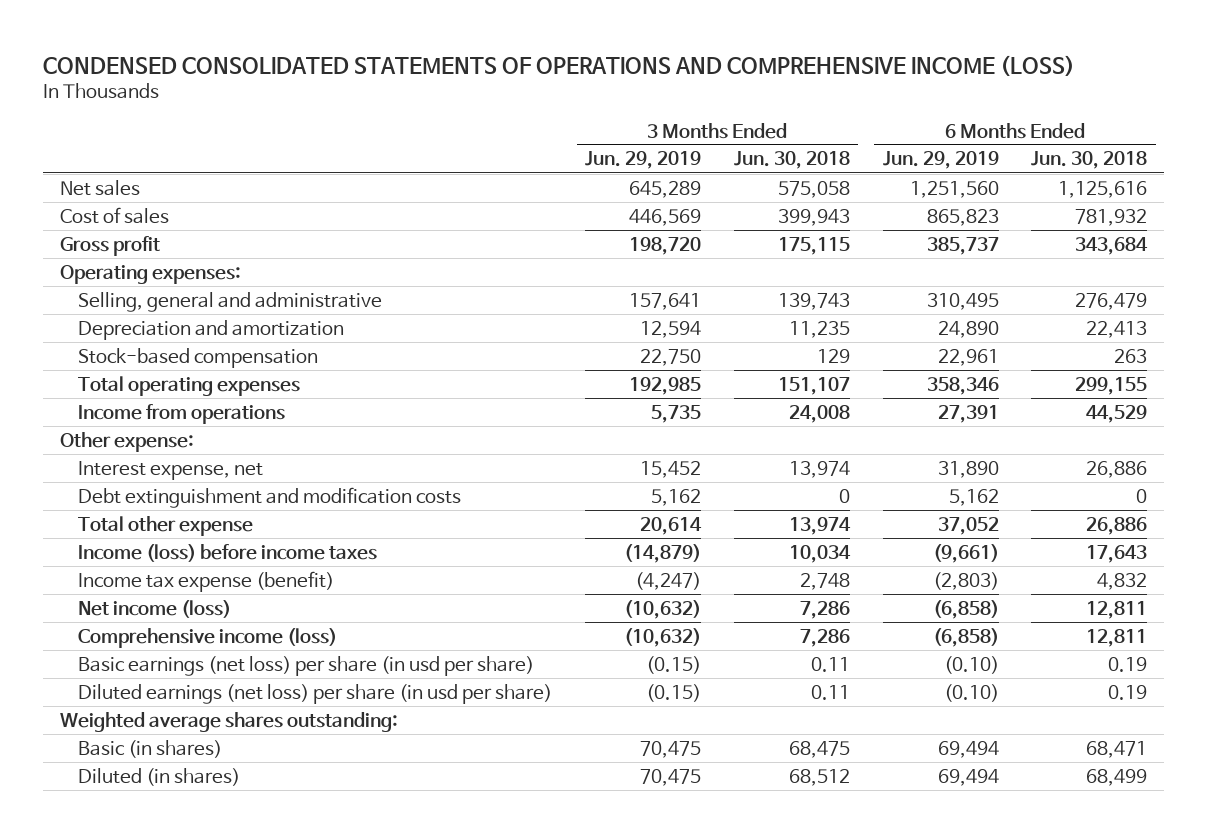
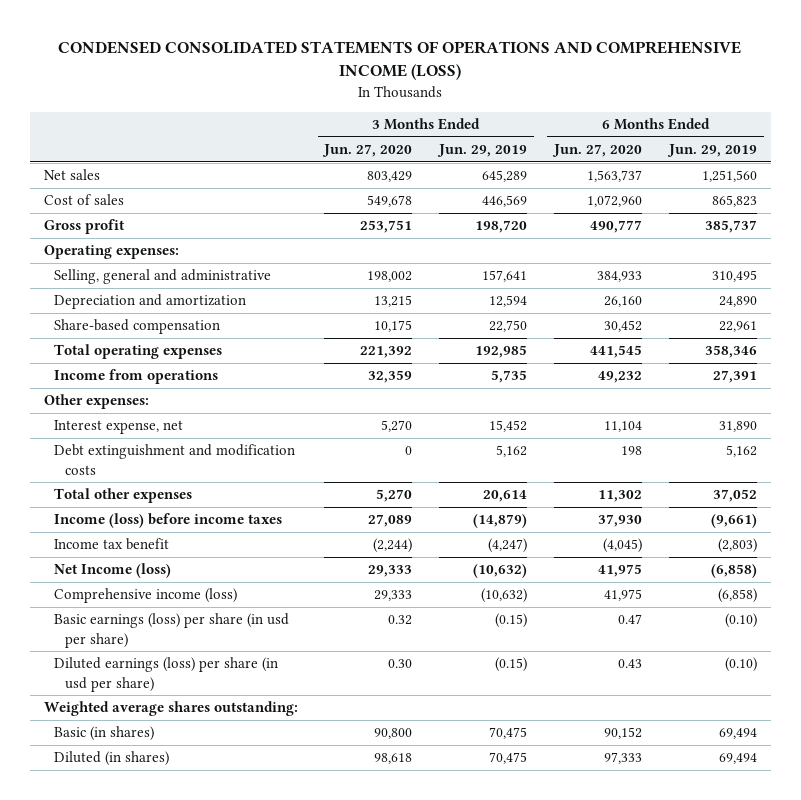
- | 3 Months Ended Jun. 29, 2019 | 3 Months Ended Jun. 30, 2018 | 6 Months Ended Jun. 29, 2019 | 6 Months Ended Jun. 30, 2018
+ | 3 Months Ended Jun. 27, 2020 | 3 Months Ended Jun. 29, 2019 | 6 Months Ended Jun. 27, 2020 | 6 Months Ended Jun. 29, 2019
- Stock-based compensation | 22,750 | 129 | 22,961 | 263
+ Share-based compensation | 10,175 | 22,750 | 30,452 | 22,961
- Other expense:
+ Other expenses:
- Total other expense | 20,614 | 13,974 | 37,052 | 26,886
+ Total other expenses | 5,270 | 20,614 | 11,302 | 37,052
- Income tax expense (benefit) | (4,247) | 2,748 | (2,803) | 4,832
- Net income (loss) | (10,632) | 7,286 | (6,858) | 12,811
+ Income tax benefit | (2,244) | (4,247) | (4,045) | (2,803)
+ Net Income (loss) | 29,333 | (10,632) | 41,975 | (6,858)
- Basic earnings (net loss) per share (in usd per share) | (0.15) | 0.11 | (0.10) | 0.19
- Diluted earnings (net loss) per share (in usd per share) | (0.15) | 0.11 | (0.10) | 0.19
+ Basic earnings (loss) per share (in usd per share) | 0.32 | (0.15) | 0.47 | (0.10)
+ Diluted earnings (loss) per share (in usd per share) | 0.30 | (0.15) | 0.43 | (0.10)

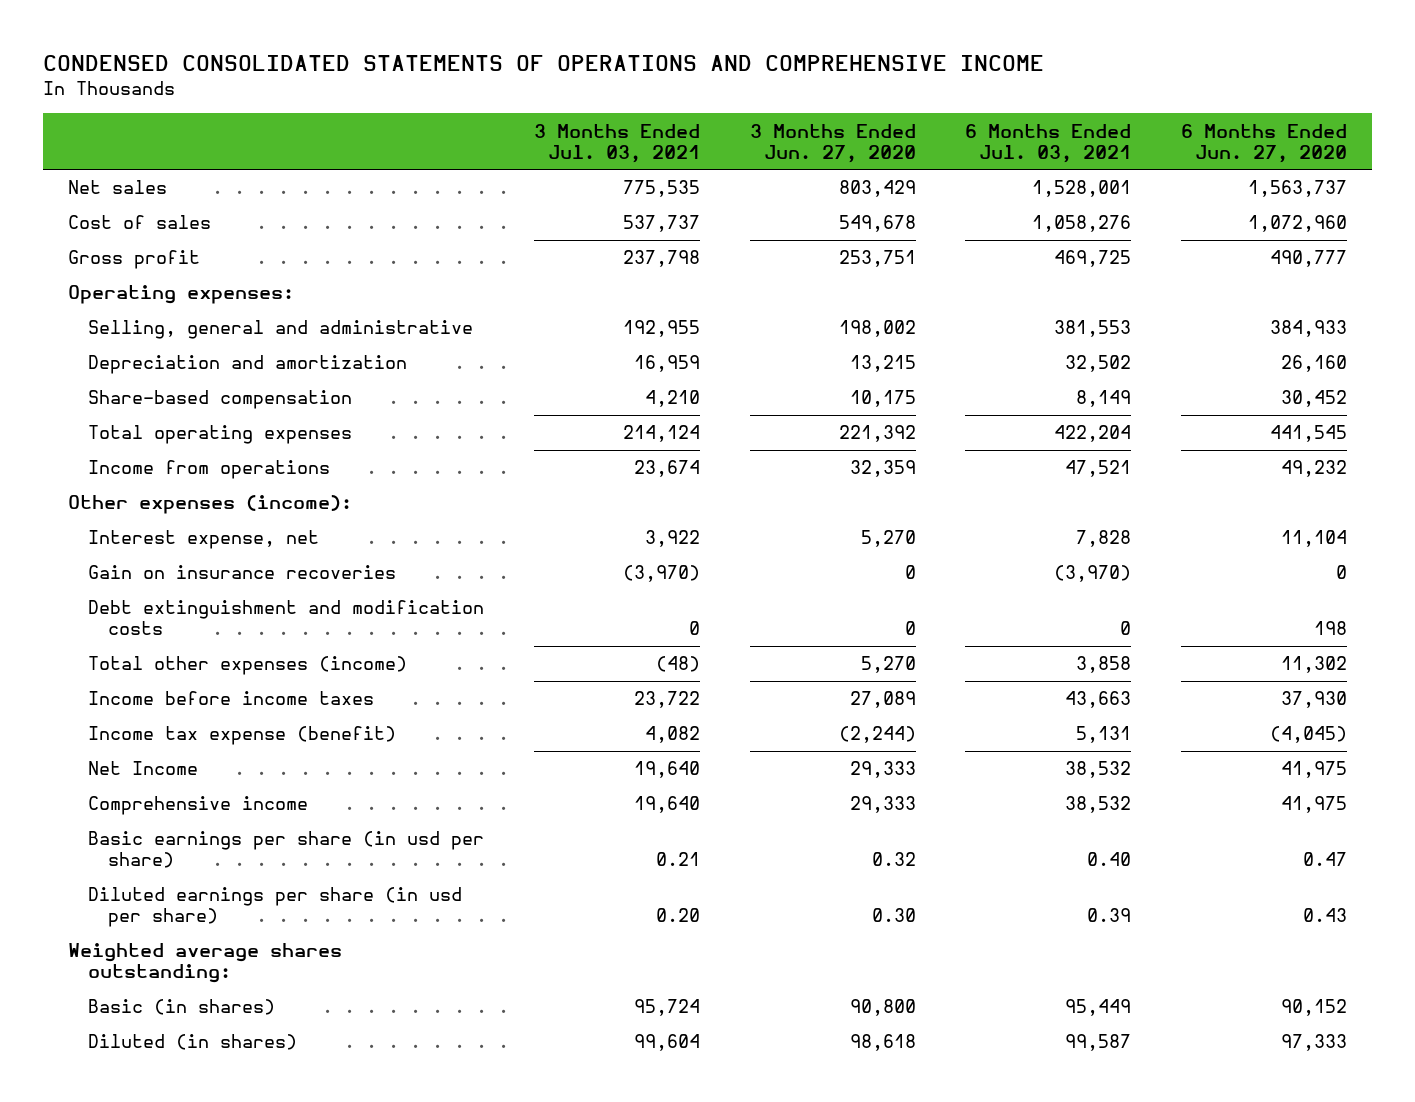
- CONDENSED CONSOLIDATED STATEMENTS OF OPERATIONS AND COMPREHENSIVE INCOME (LOSS)
+ CONDENSED CONSOLIDATED STATEMENTS OF OPERATIONS AND COMPREHENSIVE INCOME
- | 3 Months Ended Jun. 27, 2020 | 3 Months Ended Jun. 29, 2019 | 6 Months Ended Jun. 27, 2020 | 6 Months Ended Jun. 29, 2019
+ | 3 Months Ended Jul. 03, 2021 | 3 Months Ended Jun. 27, 2020 | 6 Months Ended Jul. 03, 2021 | 6 Months Ended Jun. 27, 2020
- Other expenses:
+ Other expenses (income):
+ Gain on insurance recoveries | (3,970) | 0 | (3,970) | 0
- Total other expenses | 5,270 | 20,614 | 11,302 | 37,052
- Income (loss) before income taxes | 27,089 | (14,879) | 37,930 | (9,661)
- Income tax benefit | (2,244) | (4,247) | (4,045) | (2,803)
- Net Income (loss) | 29,333 | (10,632) | 41,975 | (6,858)
- Comprehensive income (loss) | 29,333 | (10,632) | 41,975 | (6,858)
- Basic earnings (loss) per share (in usd per share) | 0.32 | (0.15) | 0.47 | (0.10)
- Diluted earnings (loss) per share (in usd per share) | 0.30 | (0.15) | 0.43 | (0.10)
+ Total other expenses (income) | (48) | 5,270 | 3,858 | 11,302
+ Income before income taxes | 23,722 | 27,089 | 43,663 | 37,930
+ Income tax expense (benefit) | 4,082 | (2,244) | 5,131 | (4,045)
+ Net Income | 19,640 | 29,333 | 38,532 | 41,975
+ Comprehensive income | 19,640 | 29,333 | 38,532 | 41,975
+ Basic earnings per share (in usd per share) | 0.21 | 0.32 | 0.40 | 0.47
+ Diluted earnings per share (in usd per share) | 0.20 | 0.30 | 0.39 | 0.43

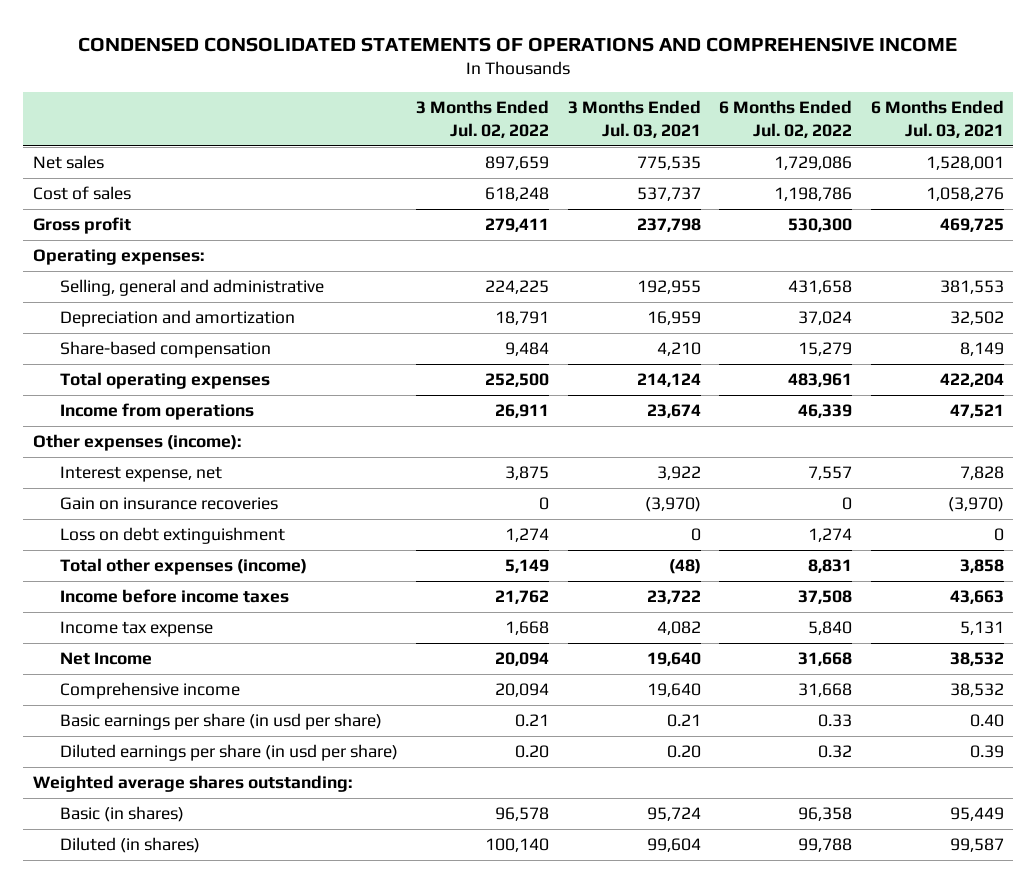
- | 3 Months Ended Jul. 03, 2021 | 3 Months Ended Jun. 27, 2020 | 6 Months Ended Jul. 03, 2021 | 6 Months Ended Jun. 27, 2020
+ | 3 Months Ended Jul. 02, 2022 | 3 Months Ended Jul. 03, 2021 | 6 Months Ended Jul. 02, 2022 | 6 Months Ended Jul. 03, 2021
- Debt extinguishment and modification costs | 0 | 0 | 0 | 198
+ Loss on debt extinguishment | 1,274 | 0 | 1,274 | 0
- Income tax expense (benefit) | 4,082 | (2,244) | 5,131 | (4,045)
+ Income tax expense | 1,668 | 4,082 | 5,840 | 5,131

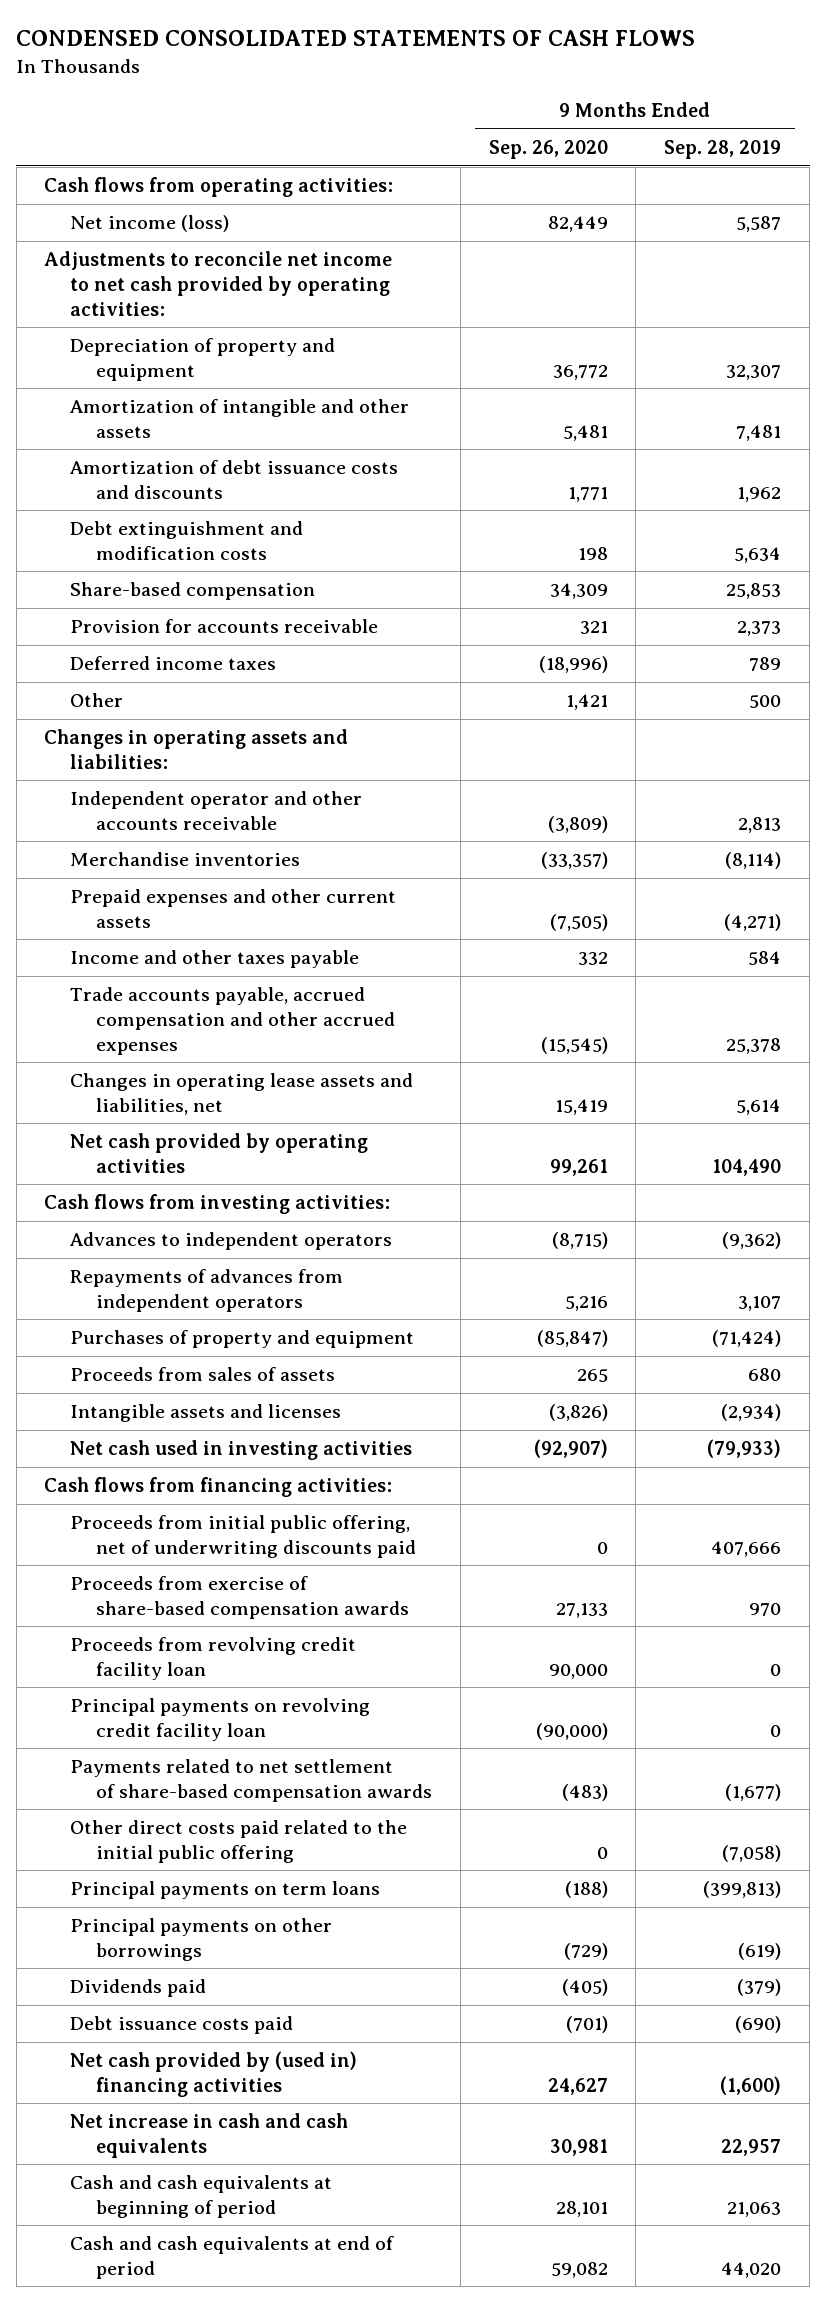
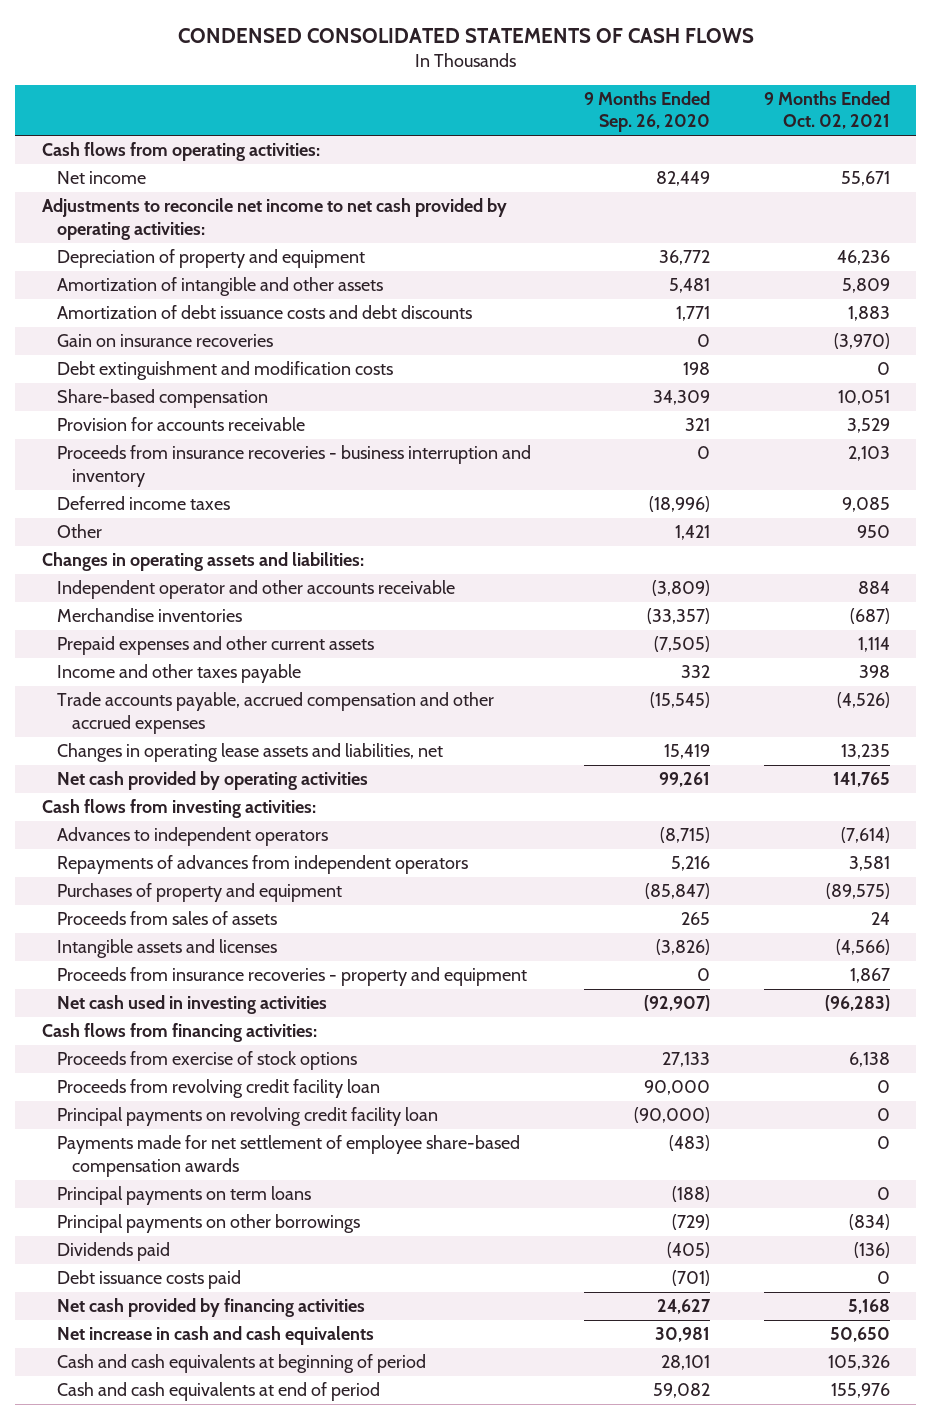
- | 9 Months Ended Sep. 26, 2020 | 9 Months Ended Sep. 28, 2019
+ | 9 Months Ended Sep. 26, 2020 | 9 Months Ended Oct. 02, 2021
- Net income (loss) | 82,449 | 5,587
+ Net income | 82,449 | 55,671
- Amortization of debt issuance costs and discounts | 1,771 | 1,962
+ Amortization of debt issuance costs and debt discounts | 1,771 | 1,883
+ Gain on insurance recoveries | 0 | (3,970)
+ Proceeds from insurance recoveries - business interruption and inventory | 0 | 2,103
+ Proceeds from insurance recoveries - property and equipment | 0 | 1,867
- Proceeds from initial public offering, net of underwriting discounts paid | 0 | 407,666
- Proceeds from exercise of share-based compensation awards | 27,133 | 970
+ Proceeds from exercise of stock options | 27,133 | 6,138
- Payments related to net settlement of share-based compensation awards | (483) | (1,677)
- Other direct costs paid related to the initial public offering | 0 | (7,058)
+ Payments made for net settlement of employee share-based compensation awards | (483) | 0
- Net cash provided by (used in) financing activities | 24,627 | (1,600)
+ Net cash provided by financing activities | 24,627 | 5,168

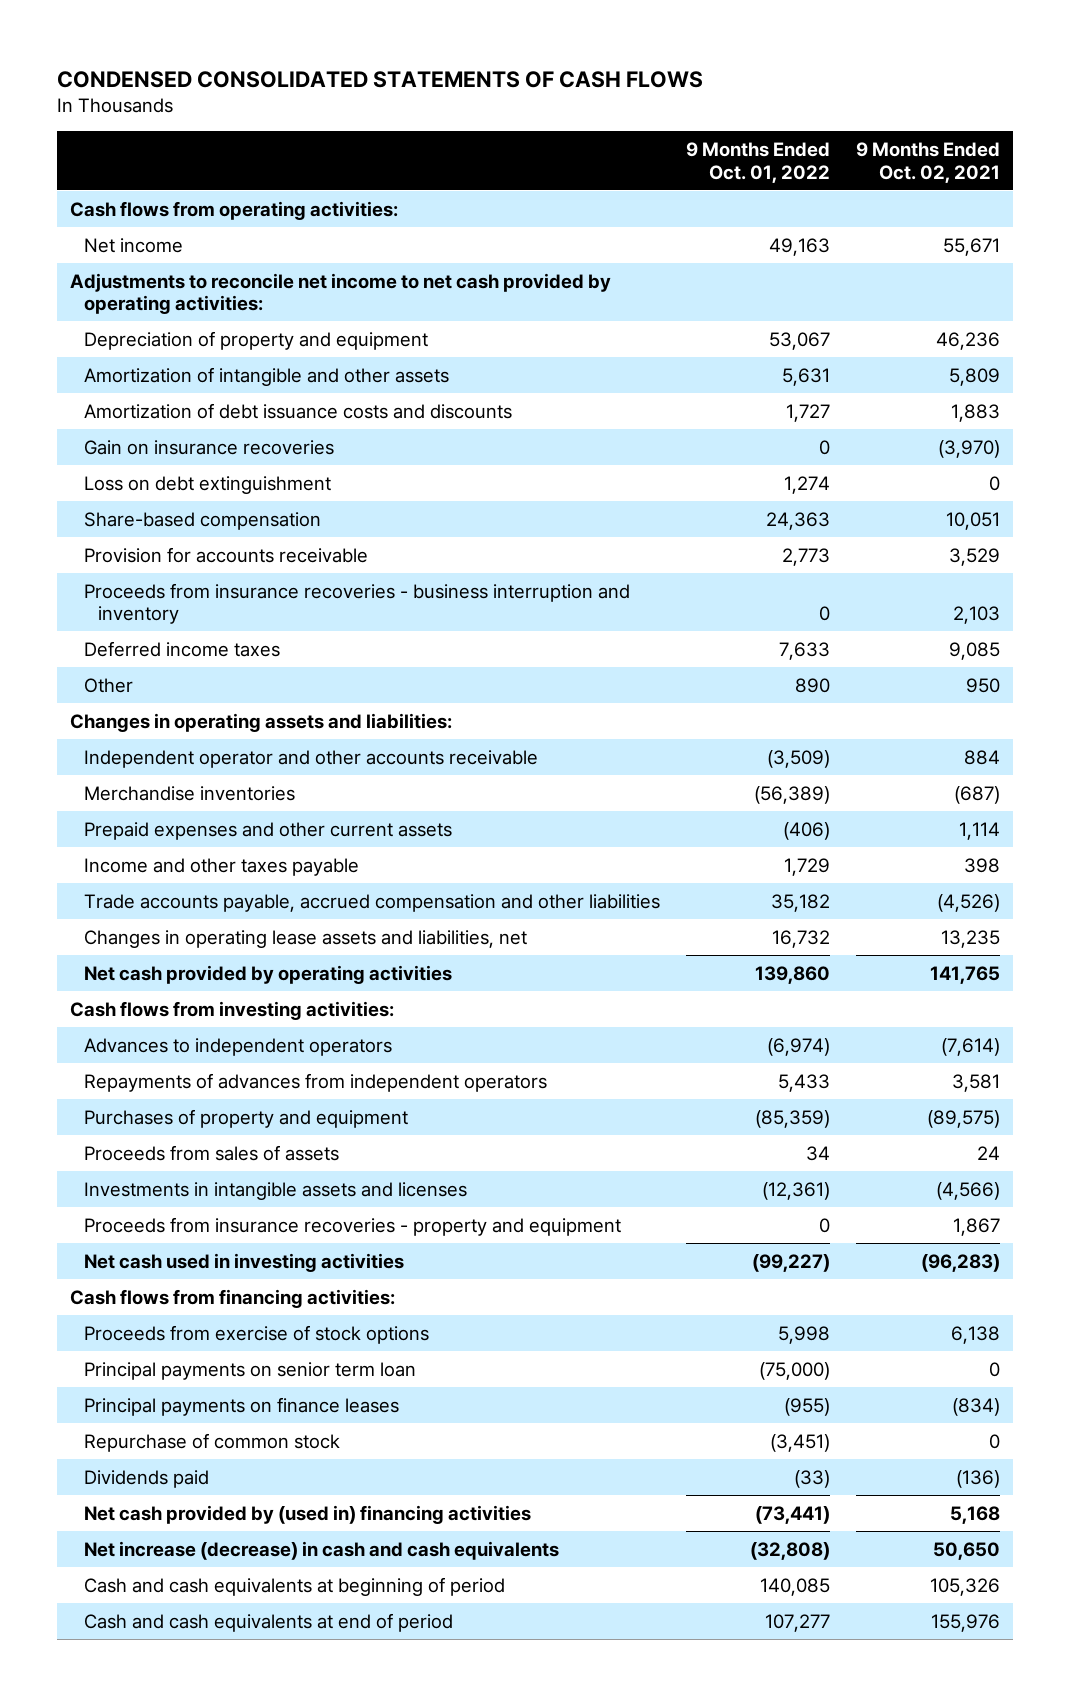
- | 9 Months Ended Sep. 26, 2020 | 9 Months Ended Oct. 02, 2021
+ | 9 Months Ended Oct. 01, 2022 | 9 Months Ended Oct. 02, 2021
- Amortization of debt issuance costs and debt discounts | 1,771 | 1,883
+ Amortization of debt issuance costs and discounts | 1,727 | 1,883
- Debt extinguishment and modification costs | 198 | 0
+ Loss on debt extinguishment | 1,274 | 0
- Trade accounts payable, accrued compensation and other accrued expenses | (15,545) | (4,526)
+ Trade accounts payable, accrued compensation and other liabilities | 35,182 | (4,526)
- Intangible assets and licenses | (3,826) | (4,566)
+ Investments in intangible assets and licenses | (12,361) | (4,566)
- Proceeds from revolving credit facility loan | 90,000 | 0
- Principal payments on revolving credit facility loan | (90,000) | 0
- Payments made for net settlement of employee share-based compensation awards | (483) | 0
- Principal payments on term loans | (188) | 0
- Principal payments on other borrowings | (729) | (834)
+ Principal payments on senior term loan | (75,000) | 0
+ Principal payments on finance leases | (955) | (834)
+ Repurchase of common stock | (3,451) | 0
- Debt issuance costs paid | (701) | 0
- Net cash provided by financing activities | 24,627 | 5,168
- Net increase in cash and cash equivalents | 30,981 | 50,650
+ Net cash provided by (used in) financing activities | (73,441) | 5,168
+ Net increase (decrease) in cash and cash equivalents | (32,808) | 50,650

